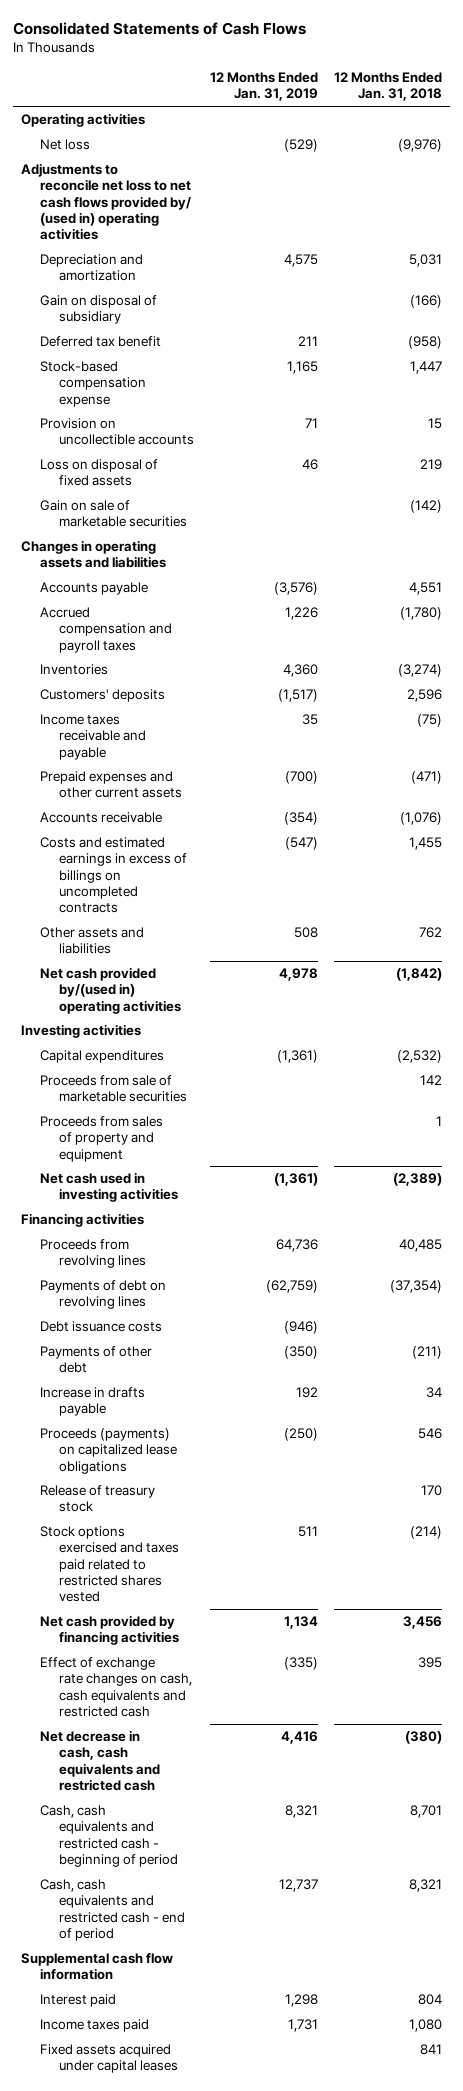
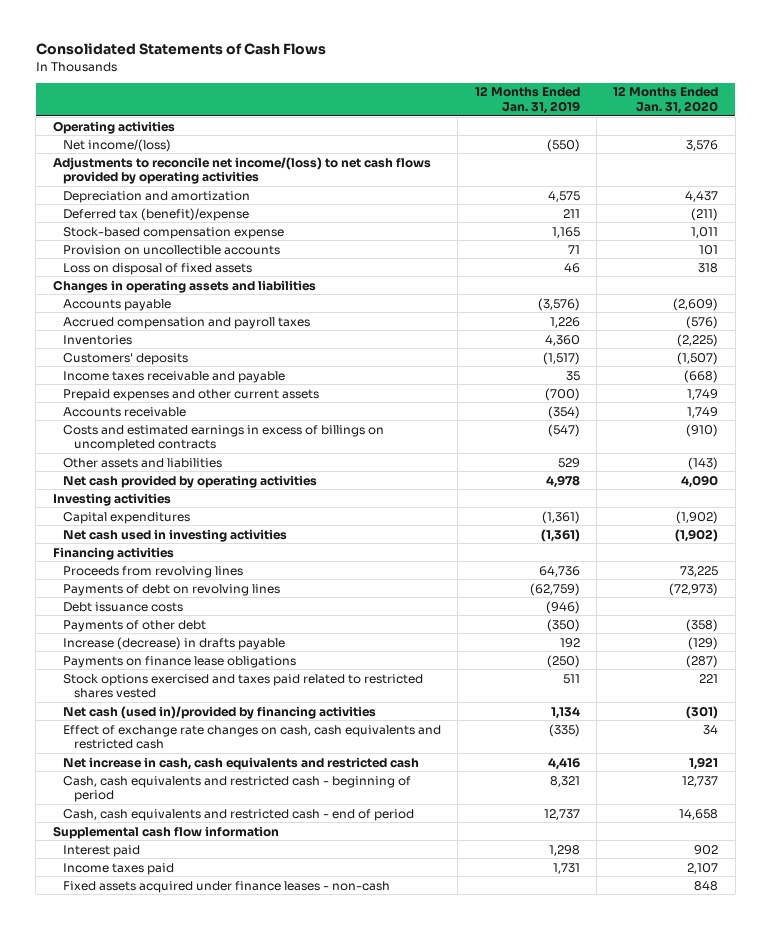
- | 12 Months Ended Jan. 31, 2019 | 12 Months Ended Jan. 31, 2018
+ | 12 Months Ended Jan. 31, 2019 | 12 Months Ended Jan. 31, 2020
- Net loss | (529) | (9,976)
- Adjustments to reconcile net loss to net cash flows provided by/ (used in) operating activities
+ Net income/(loss) | (550) | 3,576
+ Adjustments to reconcile net income/(loss) to net cash flows provided by operating activities
- Gain on disposal of subsidiary | | (166)
- Deferred tax benefit | 211 | (958)
+ Deferred tax (benefit)/expense | 211 | (211)
- Gain on sale of marketable securities | | (142)
- Other assets and liabilities | 508 | 762
- Net cash provided by/(used in) operating activities | 4,978 | (1,842)
+ Other assets and liabilities | 529 | (143)
+ Net cash provided by operating activities | 4,978 | 4,090
- Proceeds from sale of marketable securities | | 142
- Proceeds from sales of property and equipment | | 1
- Increase in drafts payable | 192 | 34
- Proceeds (payments) on capitalized lease obligations | (250) | 546
- Release of treasury stock | | 170
+ Increase (decrease) in drafts payable | 192 | (129)
+ Payments on finance lease obligations | (250) | (287)
- Net cash provided by financing activities | 1,134 | 3,456
+ Net cash (used in)/provided by financing activities | 1,134 | (301)
- Net decrease in cash, cash equivalents and restricted cash | 4,416 | (380)
+ Net increase in cash, cash equivalents and restricted cash | 4,416 | 1,921
- Fixed assets acquired under capital leases | | 841
+ Fixed assets acquired under finance leases - non-cash | | 848

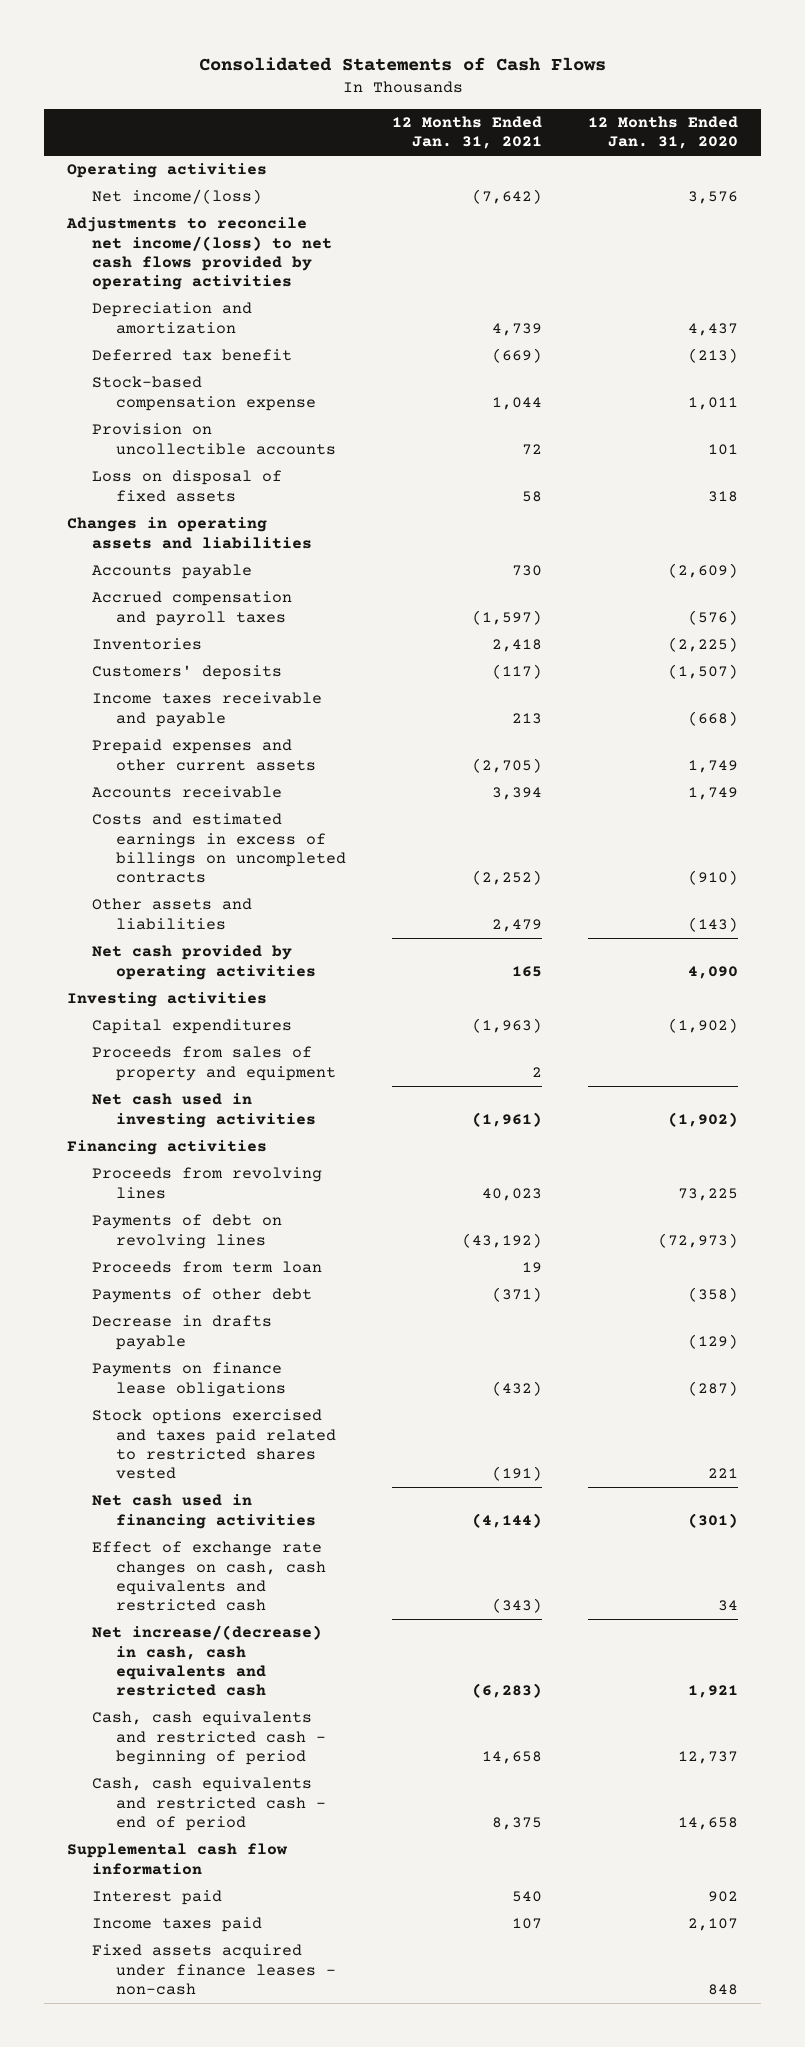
- | 12 Months Ended Jan. 31, 2019 | 12 Months Ended Jan. 31, 2020
+ | 12 Months Ended Jan. 31, 2021 | 12 Months Ended Jan. 31, 2020
- Deferred tax (benefit)/expense | 211 | (211)
+ Deferred tax benefit | (669) | (213)
+ Proceeds from sales of property and equipment | 2 |
- Debt issuance costs | (946) |
+ Proceeds from term loan | 19 |
- Increase (decrease) in drafts payable | 192 | (129)
+ Decrease in drafts payable | | (129)
- Net cash (used in)/provided by financing activities | 1,134 | (301)
+ Net cash used in financing activities | (4,144) | (301)
- Net increase in cash, cash equivalents and restricted cash | 4,416 | 1,921
+ Net increase/(decrease) in cash, cash equivalents and restricted cash | (6,283) | 1,921

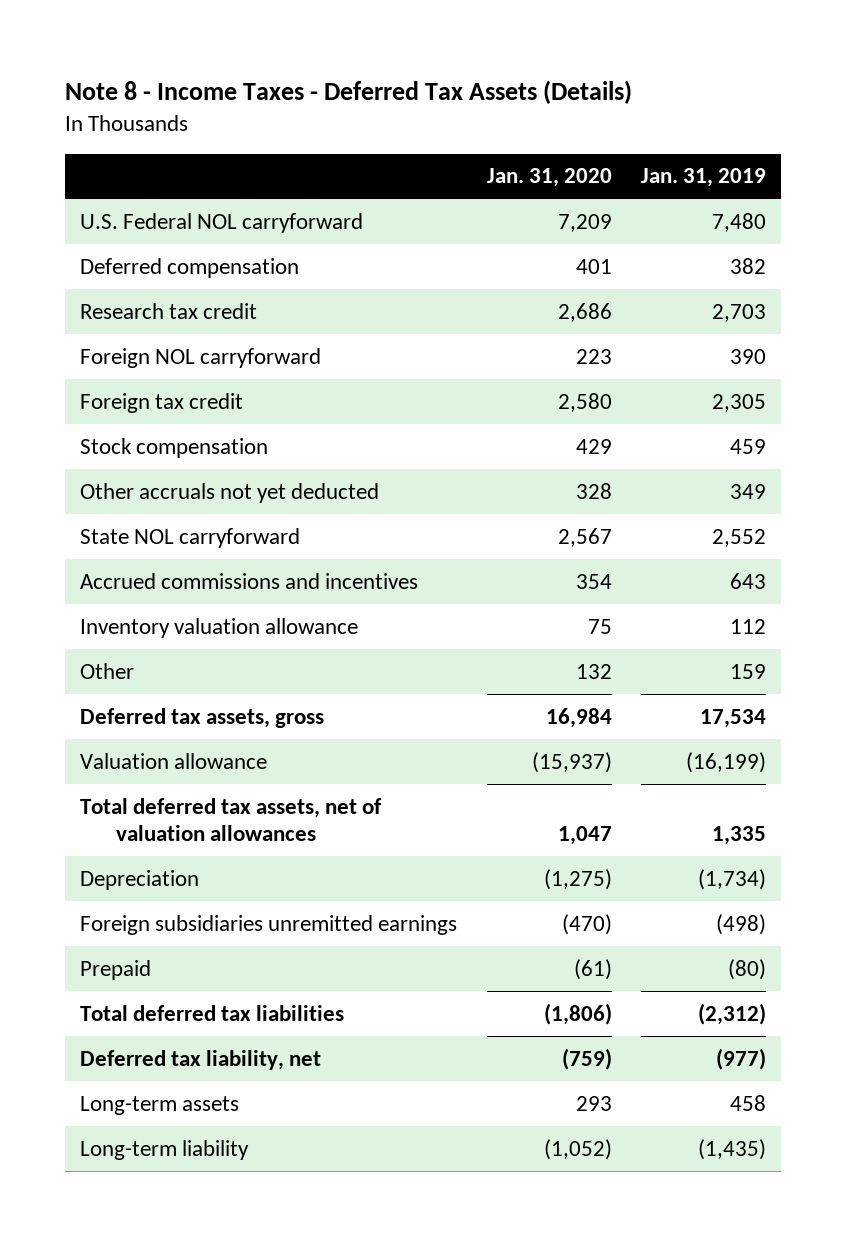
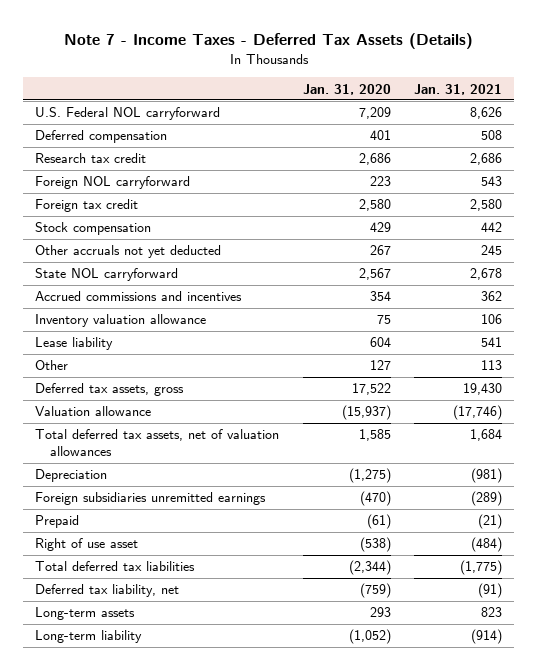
- Note 8 - Income Taxes - Deferred Tax Assets (Details)
+ Note 7 - Income Taxes - Deferred Tax Assets (Details)
- | Jan. 31, 2020 | Jan. 31, 2019
+ | Jan. 31, 2020 | Jan. 31, 2021
- Other accruals not yet deducted | 328 | 349
+ Other accruals not yet deducted | 267 | 245
- Other | 132 | 159
- Deferred tax assets, gross | 16,984 | 17,534
+ Lease liability | 604 | 541
+ Other | 127 | 113
+ Deferred tax assets, gross | 17,522 | 19,430
- Total deferred tax assets, net of valuation allowances | 1,047 | 1,335
+ Total deferred tax assets, net of valuation allowances | 1,585 | 1,684
- Total deferred tax liabilities | (1,806) | (2,312)
+ Right of use asset | (538) | (484)
+ Total deferred tax liabilities | (2,344) | (1,775)

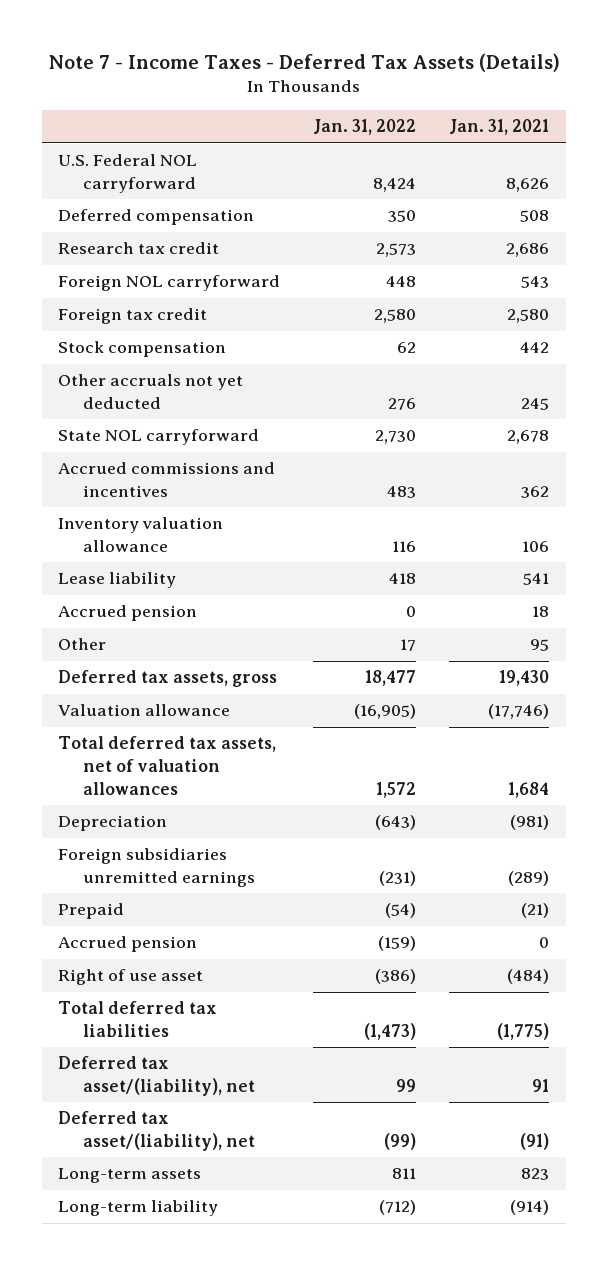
- | Jan. 31, 2020 | Jan. 31, 2021
+ | Jan. 31, 2022 | Jan. 31, 2021
- Other | 127 | 113
+ Accrued pension | 0 | 18
+ Other | 17 | 95
+ Accrued pension | (159) | 0
- Deferred tax liability, net | (759) | (91)
+ Deferred tax asset/(liability), net | 99 | 91
+ Deferred tax asset/(liability), net | (99) | (91)

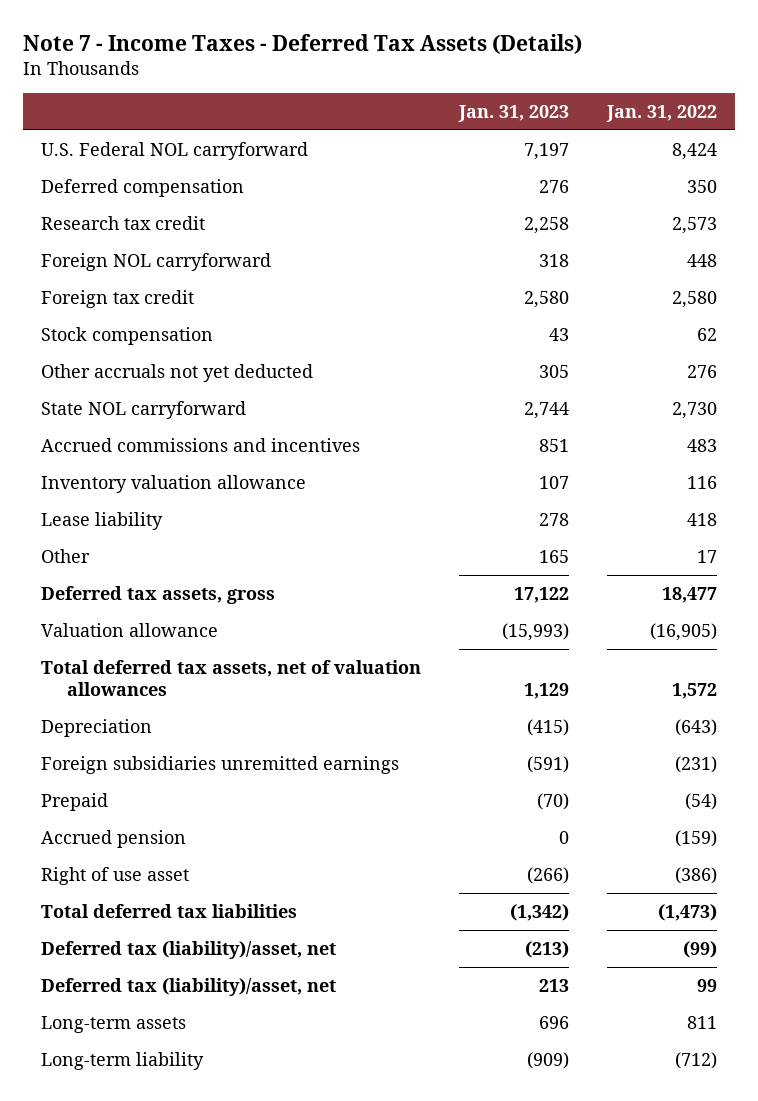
- | Jan. 31, 2022 | Jan. 31, 2021
+ | Jan. 31, 2023 | Jan. 31, 2022
- Accrued pension | 0 | 18
- Deferred tax asset/(liability), net | 99 | 91
- Deferred tax asset/(liability), net | (99) | (91)
+ Deferred tax (liability)/asset, net | (213) | (99)
+ Deferred tax (liability)/asset, net | 213 | 99

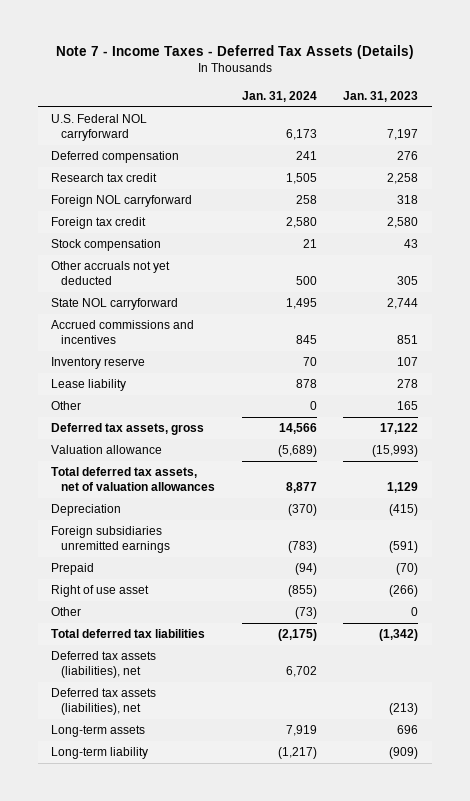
- | Jan. 31, 2023 | Jan. 31, 2022
+ | Jan. 31, 2024 | Jan. 31, 2023
- Inventory valuation allowance | 107 | 116
+ Inventory reserve | 70 | 107
- Accrued pension | 0 | (159)
+ Other | (73) | 0
- Deferred tax (liability)/asset, net | (213) | (99)
- Deferred tax (liability)/asset, net | 213 | 99
+ Deferred tax assets (liabilities), net | 6,702 |
+ Deferred tax assets (liabilities), net | | (213)

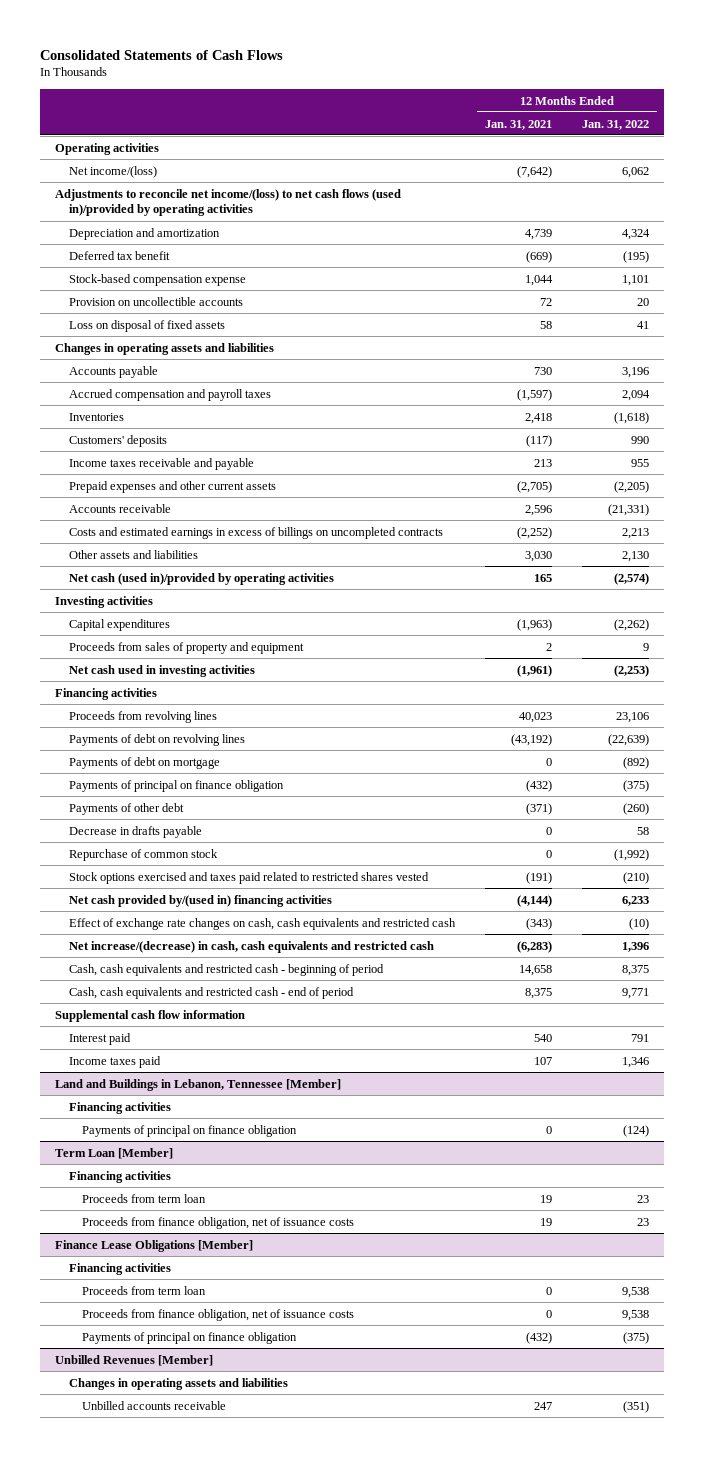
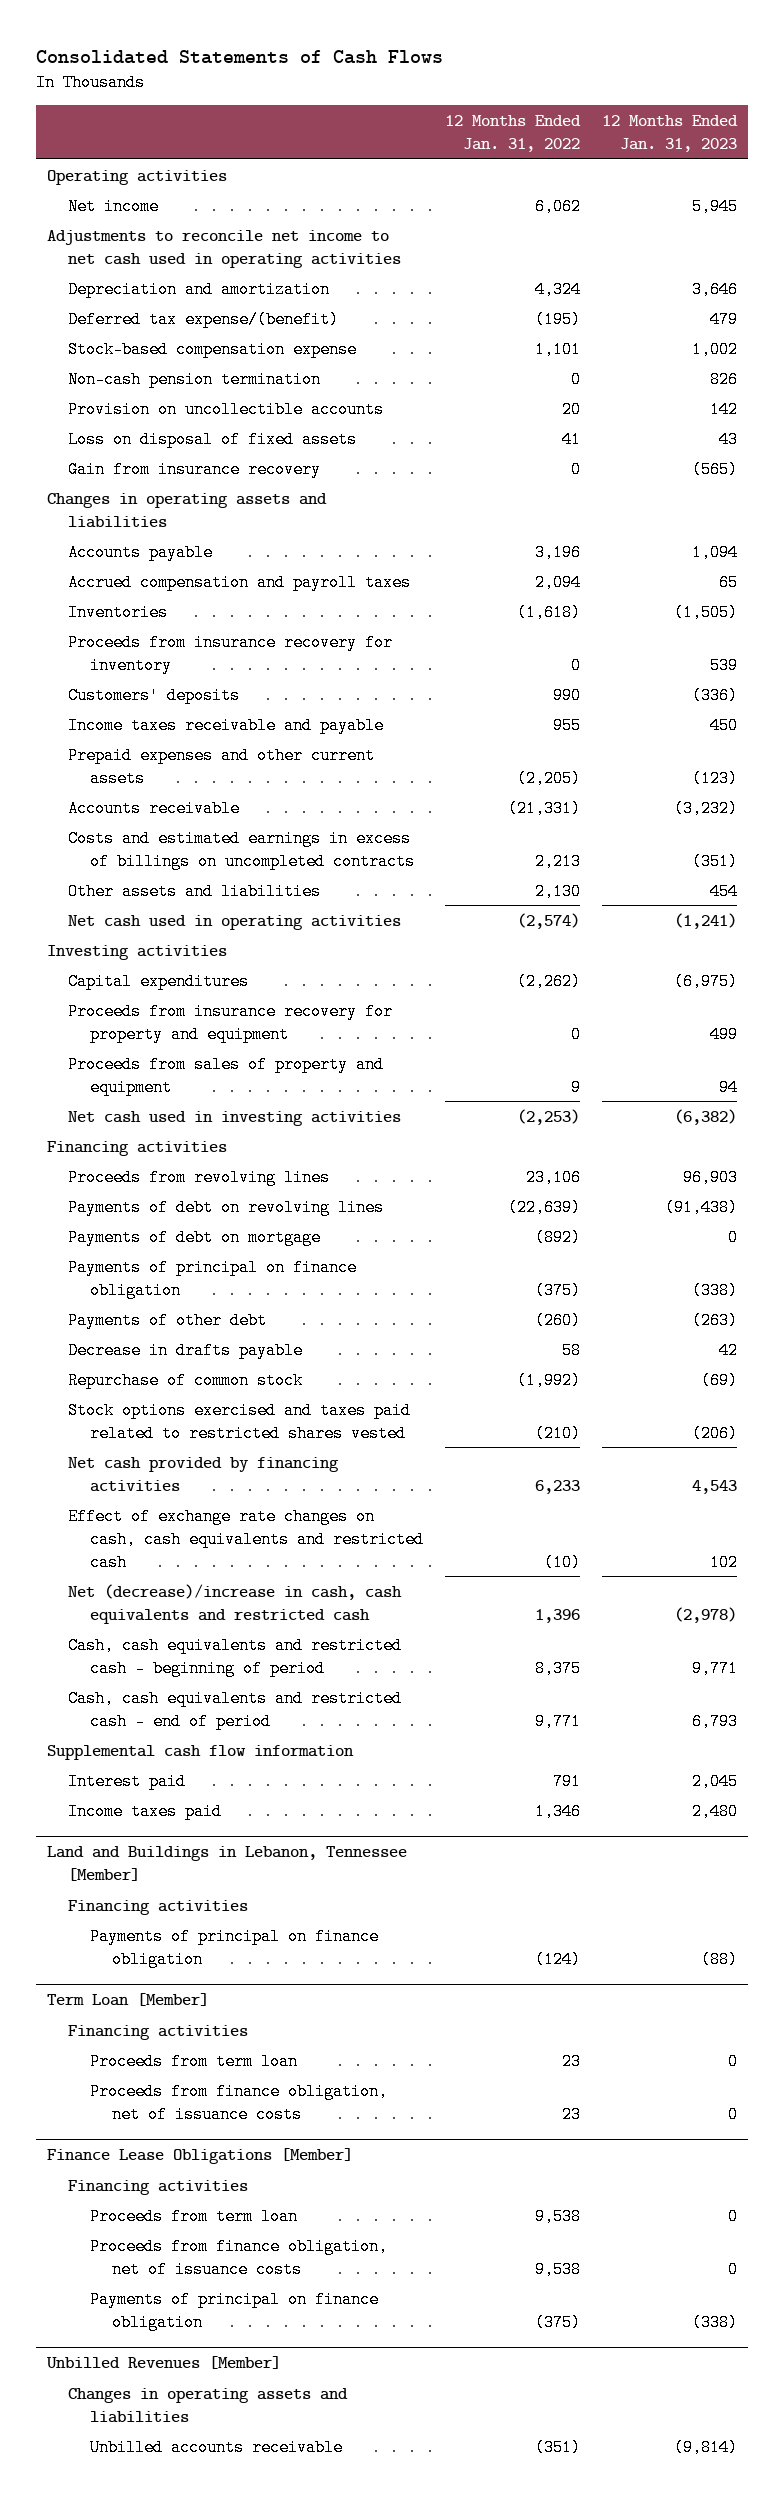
- | 12 Months Ended Jan. 31, 2021 | 12 Months Ended Jan. 31, 2022
+ | 12 Months Ended Jan. 31, 2022 | 12 Months Ended Jan. 31, 2023
- Net income/(loss) | (7,642) | 6,062
- Adjustments to reconcile net income/(loss) to net cash flows (used in)/provided by operating activities
+ Net income | 6,062 | 5,945
+ Adjustments to reconcile net income to net cash used in operating activities
- Deferred tax benefit | (669) | (195)
+ Deferred tax expense/(benefit) | (195) | 479
+ Non-cash pension termination | 0 | 826
+ Gain from insurance recovery | 0 | (565)
+ Proceeds from insurance recovery for inventory | 0 | 539
- Net cash (used in)/provided by operating activities | 165 | (2,574)
+ Net cash used in operating activities | (2,574) | (1,241)
+ Proceeds from insurance recovery for property and equipment | 0 | 499
- Net cash provided by/(used in) financing activities | (4,144) | 6,233
+ Net cash provided by financing activities | 6,233 | 4,543
- Net increase/(decrease) in cash, cash equivalents and restricted cash | (6,283) | 1,396
+ Net (decrease)/increase in cash, cash equivalents and restricted cash | 1,396 | (2,978)

